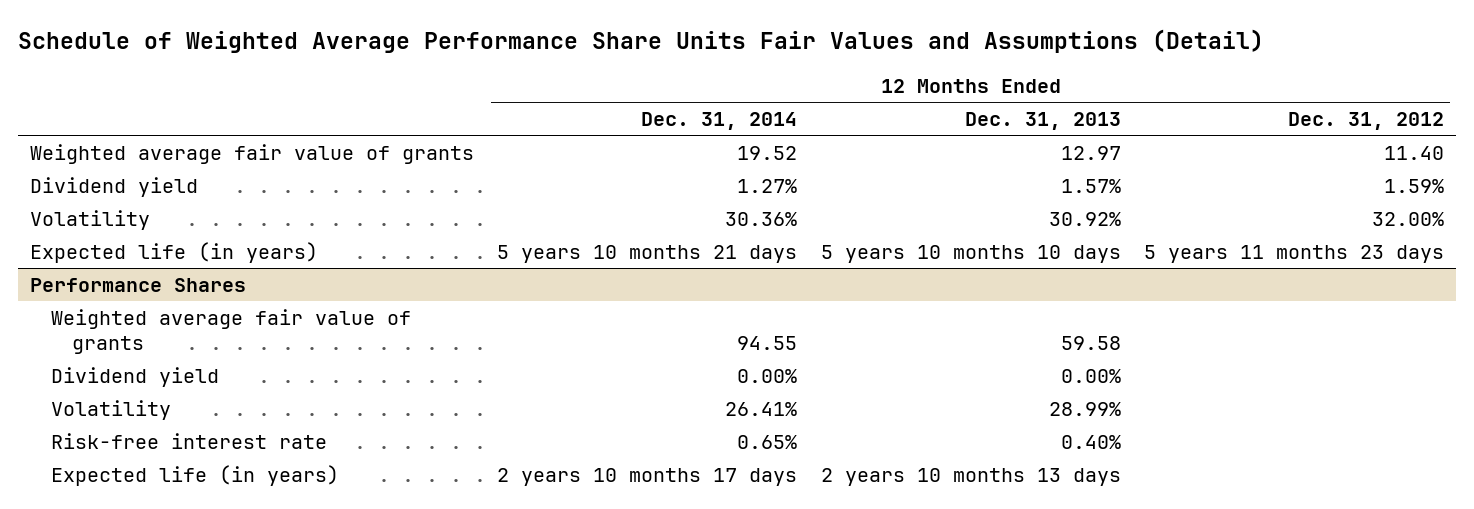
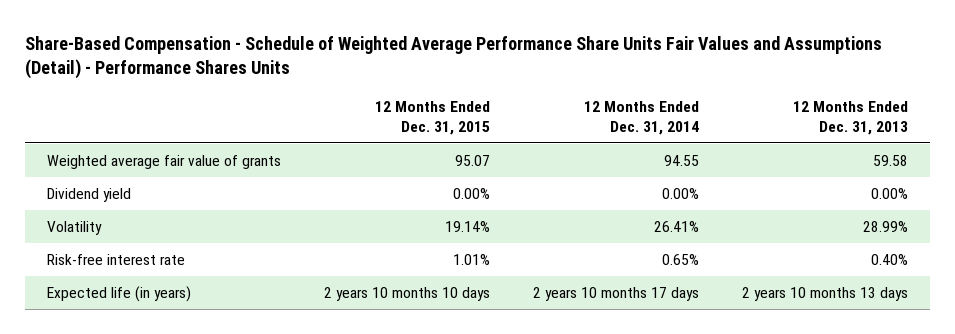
- Schedule of Weighted Average Performance Share Units Fair Values and Assumptions (Detail)
+ Share-Based Compensation - Schedule of Weighted Average Performance Share Units Fair Values and Assumptions (Detail) - Performance Shares Units
- | 12 Months Ended Dec. 31, 2014 | 12 Months Ended Dec. 31, 2013 | 12 Months Ended Dec. 31, 2012
+ | 12 Months Ended Dec. 31, 2015 | 12 Months Ended Dec. 31, 2014 | 12 Months Ended Dec. 31, 2013
- Weighted average fair value of grants | 19.52 | 12.97 | 11.40
- Dividend yield | 1.27% | 1.57% | 1.59%
- Volatility | 30.36% | 30.92% | 32.00%
- Expected life (in years) | 5 years 10 months 21 days | 5 years 10 months 10 days | 5 years 11 months 23 days
- Performance Shares

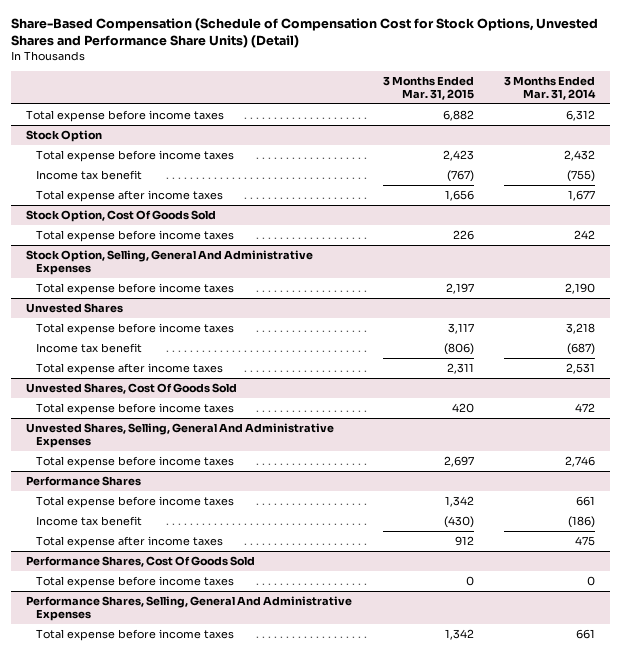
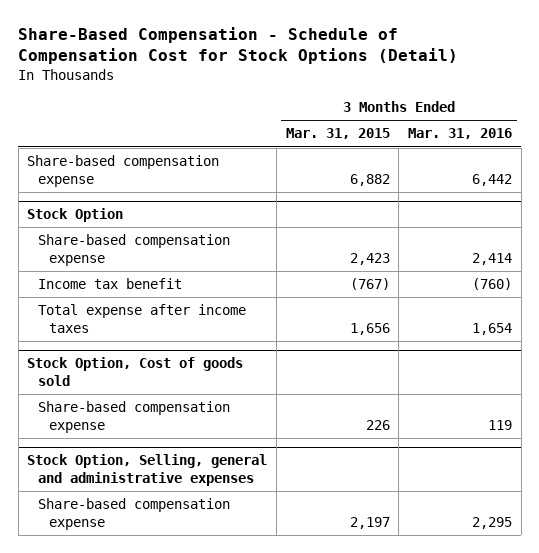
- Share-Based Compensation (Schedule of Compensation Cost for Stock Options, Unvested Shares and Performance Share Units) (Detail)
+ Share-Based Compensation - Schedule of Compensation Cost for Stock Options (Detail)
- | 3 Months Ended Mar. 31, 2015 | 3 Months Ended Mar. 31, 2014
+ | 3 Months Ended Mar. 31, 2015 | 3 Months Ended Mar. 31, 2016
- Total expense before income taxes | 6,882 | 6,312
+ Share-based compensation expense | 6,882 | 6,442
@ Stock Option
- Total expense before income taxes | 2,423 | 2,432
+ Share-based compensation expense | 2,423 | 2,414
- Stock Option, Cost Of Goods Sold
- Total expense before income taxes | 226 | 242
- Stock Option, Selling, General And Administrative Expenses
- Total expense before income taxes | 2,197 | 2,190
- Unvested Shares
- Total expense before income taxes | 3,117 | 3,218
- Income tax benefit | (806) | (687)
- Total expense after income taxes | 2,311 | 2,531
- Unvested Shares, Cost Of Goods Sold
- Total expense before income taxes | 420 | 472
- Unvested Shares, Selling, General And Administrative Expenses
- Total expense before income taxes | 2,697 | 2,746
- Performance Shares
- Total expense before income taxes | 1,342 | 661
- Income tax benefit | (430) | (186)
- Total expense after income taxes | 912 | 475
- Performance Shares, Cost Of Goods Sold
- Total expense before income taxes | 0 | 0
- Performance Shares, Selling, General And Administrative Expenses
- Total expense before income taxes | 1,342 | 661
+ Stock Option, Cost of goods sold
+ Share-based compensation expense | 226 | 119
+ Stock Option, Selling, general and administrative expenses
+ Share-based compensation expense | 2,197 | 2,295

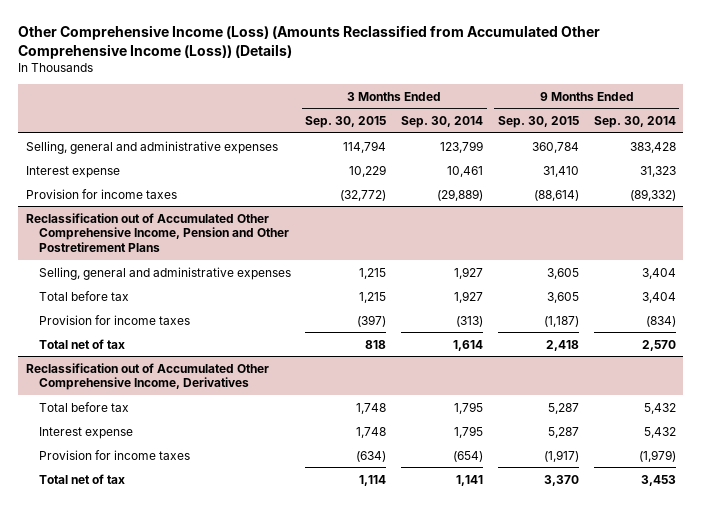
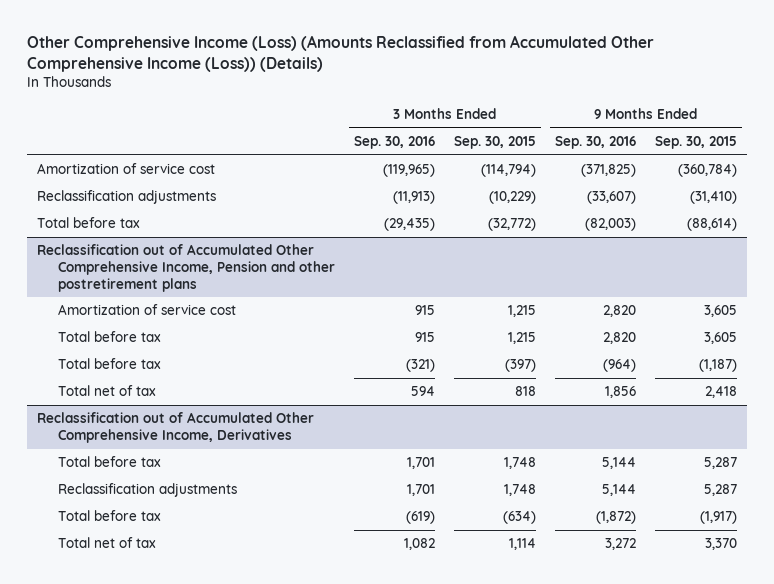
- | 3 Months Ended Sep. 30, 2015 | 3 Months Ended Sep. 30, 2014 | 9 Months Ended Sep. 30, 2015 | 9 Months Ended Sep. 30, 2014
+ | 3 Months Ended Sep. 30, 2016 | 3 Months Ended Sep. 30, 2015 | 9 Months Ended Sep. 30, 2016 | 9 Months Ended Sep. 30, 2015
- Selling, general and administrative expenses | 114,794 | 123,799 | 360,784 | 383,428
- Interest expense | 10,229 | 10,461 | 31,410 | 31,323
- Provision for income taxes | (32,772) | (29,889) | (88,614) | (89,332)
- Reclassification out of Accumulated Other Comprehensive Income, Pension and Other Postretirement Plans
- Selling, general and administrative expenses | 1,215 | 1,927 | 3,605 | 3,404
+ Amortization of service cost | (119,965) | (114,794) | (371,825) | (360,784)
+ Reclassification adjustments | (11,913) | (10,229) | (33,607) | (31,410)
+ Total before tax | (29,435) | (32,772) | (82,003) | (88,614)
+ Reclassification out of Accumulated Other Comprehensive Income, Pension and other postretirement plans
+ Amortization of service cost | 915 | 1,215 | 2,820 | 3,605
- Provision for income taxes | (397) | (313) | (1,187) | (834)
+ Total before tax | (321) | (397) | (964) | (1,187)
@ Reclassification out of Accumulated Other Comprehensive Income, Derivatives
- Interest expense | 1,748 | 1,795 | 5,287 | 5,432
- Provision for income taxes | (634) | (654) | (1,917) | (1,979)
+ Reclassification adjustments | 1,701 | 1,748 | 5,144 | 5,287
+ Total before tax | (619) | (634) | (1,872) | (1,917)

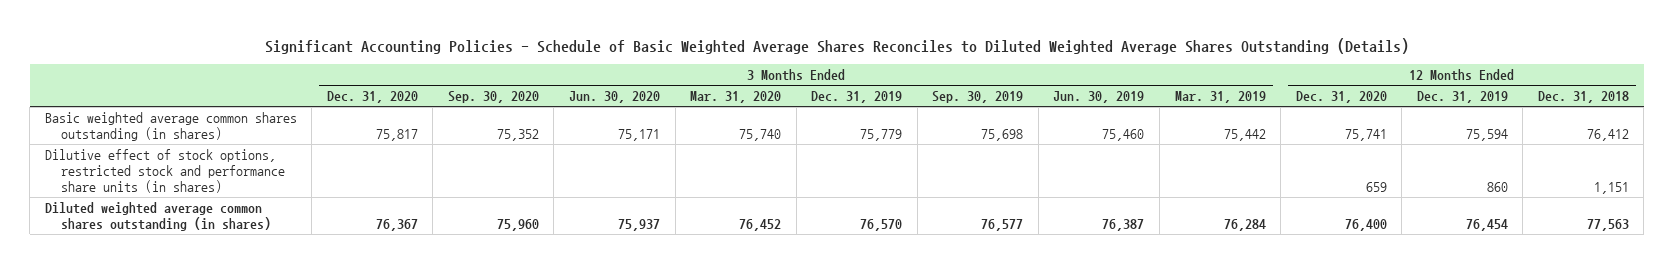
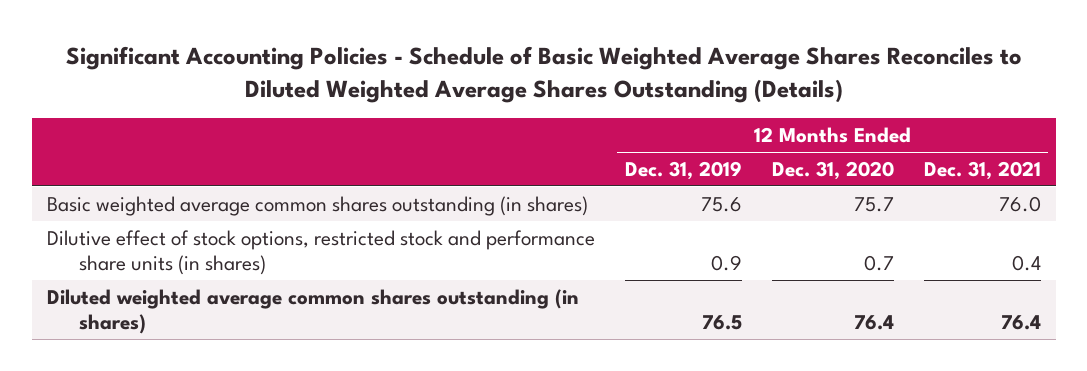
- | 3 Months Ended Dec. 31, 2020 | 3 Months Ended Sep. 30, 2020 | 3 Months Ended Jun. 30, 2020 | 3 Months Ended Mar. 31, 2020 | 3 Months Ended Dec. 31, 2019 | 3 Months Ended Sep. 30, 2019 | 3 Months Ended Jun. 30, 2019 | 3 Months Ended Mar. 31, 2019 | 12 Months Ended Dec. 31, 2020 | 12 Months Ended Dec. 31, 2019 | 12 Months Ended Dec. 31, 2018
+ | 12 Months Ended Dec. 31, 2019 | 12 Months Ended Dec. 31, 2020 | 12 Months Ended Dec. 31, 2021
- Basic weighted average common shares outstanding (in shares) | 75,817 | 75,352 | 75,171 | 75,740 | 75,779 | 75,698 | 75,460 | 75,442 | 75,741 | 75,594 | 76,412
- Dilutive effect of stock options, restricted stock and performance share units (in shares) | | | | | | | | | 659 | 860 | 1,151
- Diluted weighted average common shares outstanding (in shares) | 76,367 | 75,960 | 75,937 | 76,452 | 76,570 | 76,577 | 76,387 | 76,284 | 76,400 | 76,454 | 77,563
+ Basic weighted average common shares outstanding (in shares) | 75.6 | 75.7 | 76.0
+ Dilutive effect of stock options, restricted stock and performance share units (in shares) | 0.9 | 0.7 | 0.4
+ Diluted weighted average common shares outstanding (in shares) | 76.5 | 76.4 | 76.4

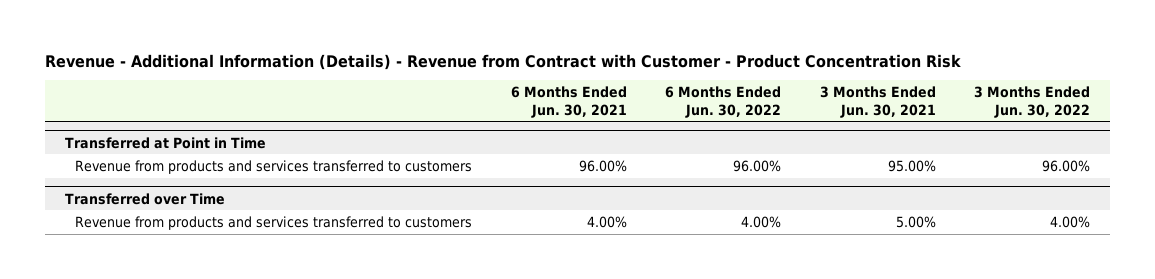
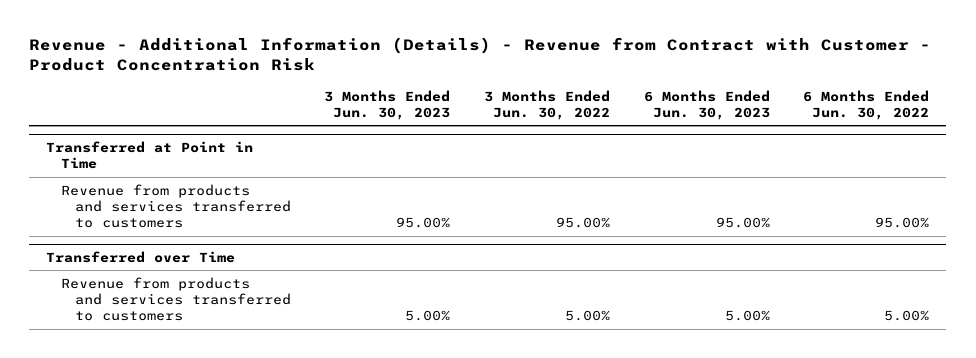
- | 6 Months Ended Jun. 30, 2021 | 6 Months Ended Jun. 30, 2022 | 3 Months Ended Jun. 30, 2021 | 3 Months Ended Jun. 30, 2022
+ | 3 Months Ended Jun. 30, 2023 | 3 Months Ended Jun. 30, 2022 | 6 Months Ended Jun. 30, 2023 | 6 Months Ended Jun. 30, 2022
@ Transferred at Point in Time
- Revenue from products and services transferred to customers | 96.00% | 96.00% | 95.00% | 96.00%
+ Revenue from products and services transferred to customers | 95.00% | 95.00% | 95.00% | 95.00%
@ Transferred over Time
- Revenue from products and services transferred to customers | 4.00% | 4.00% | 5.00% | 4.00%
+ Revenue from products and services transferred to customers | 5.00% | 5.00% | 5.00% | 5.00%

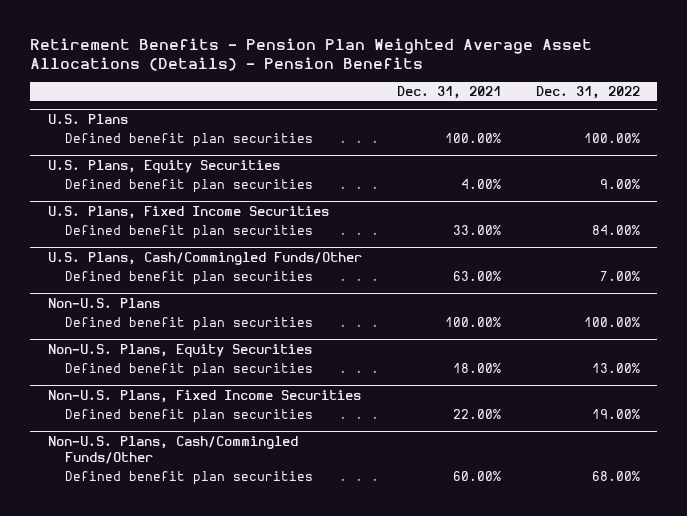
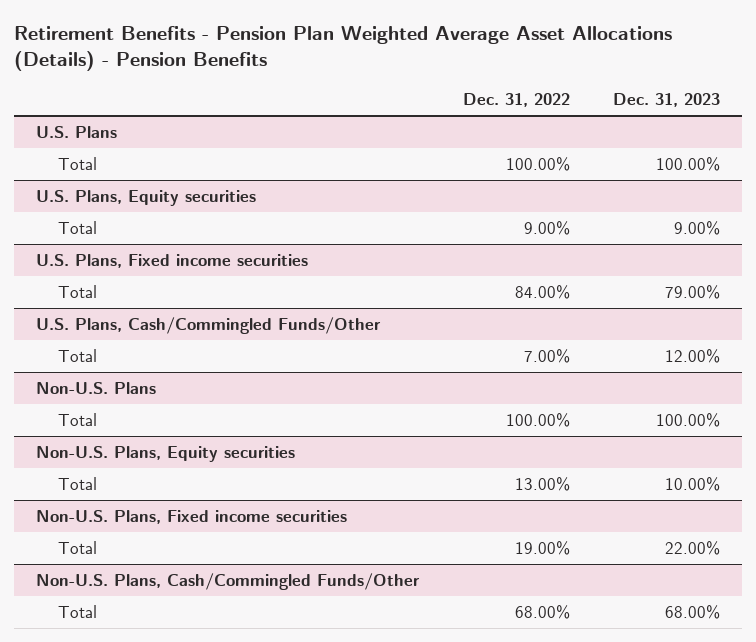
- | Dec. 31, 2021 | Dec. 31, 2022
+ | Dec. 31, 2022 | Dec. 31, 2023
@ U.S. Plans
- Defined benefit plan securities | 100.00% | 100.00%
- U.S. Plans, Equity Securities
- Defined benefit plan securities | 4.00% | 9.00%
- U.S. Plans, Fixed Income Securities
- Defined benefit plan securities | 33.00% | 84.00%
@ U.S. Plans
+ Total | 100.00% | 100.00%
+ U.S. Plans, Equity securities
+ Total | 9.00% | 9.00%
+ U.S. Plans, Fixed income securities
+ Total | 84.00% | 79.00%
@ U.S. Plans, Cash/Commingled Funds/Other
- Defined benefit plan securities | 63.00% | 7.00%
+ Total | 7.00% | 12.00%
@ Non-U.S. Plans
- Defined benefit plan securities | 100.00% | 100.00%
- Non-U.S. Plans, Equity Securities
- Defined benefit plan securities | 18.00% | 13.00%
- Non-U.S. Plans, Fixed Income Securities
- Defined benefit plan securities | 22.00% | 19.00%
@ Non-U.S. Plans
+ Total | 100.00% | 100.00%
+ Non-U.S. Plans, Equity securities
+ Total | 13.00% | 10.00%
+ Non-U.S. Plans, Fixed income securities
+ Total | 19.00% | 22.00%
@ Non-U.S. Plans, Cash/Commingled Funds/Other
- Defined benefit plan securities | 60.00% | 68.00%
+ Total | 68.00% | 68.00%

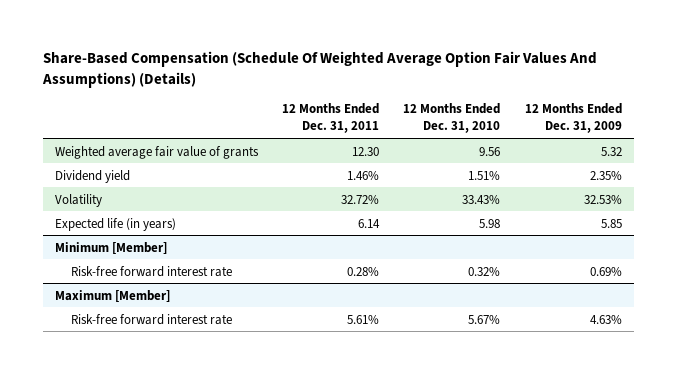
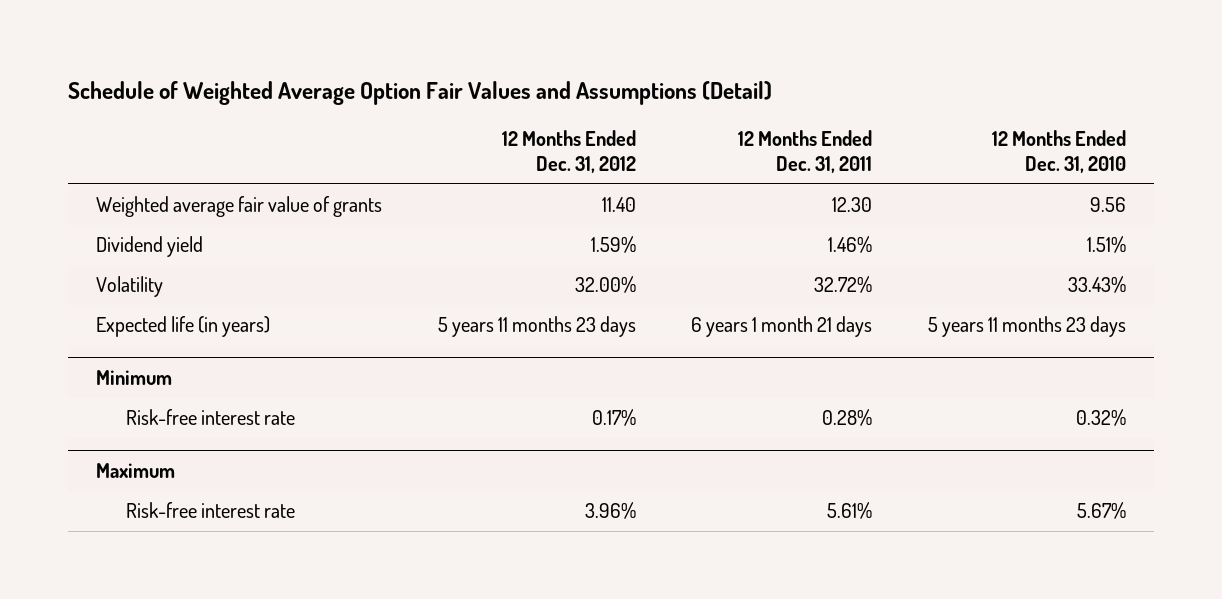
- Share-Based Compensation (Schedule Of Weighted Average Option Fair Values And Assumptions) (Details)
+ Schedule of Weighted Average Option Fair Values and Assumptions (Detail)
- | 12 Months Ended Dec. 31, 2011 | 12 Months Ended Dec. 31, 2010 | 12 Months Ended Dec. 31, 2009
+ | 12 Months Ended Dec. 31, 2012 | 12 Months Ended Dec. 31, 2011 | 12 Months Ended Dec. 31, 2010
- Expected life (in years) | 6.14 | 5.98 | 5.85
- Minimum [Member]
- Risk-free forward interest rate | 0.28% | 0.32% | 0.69%
- Maximum [Member]
- Risk-free forward interest rate | 5.61% | 5.67% | 4.63%
+ Expected life (in years) | 5 years 11 months 23 days | 6 years 1 month 21 days | 5 years 11 months 23 days
+ Minimum
+ Risk-free interest rate | 0.17% | 0.28% | 0.32%
+ Maximum
+ Risk-free interest rate | 3.96% | 5.61% | 5.67%

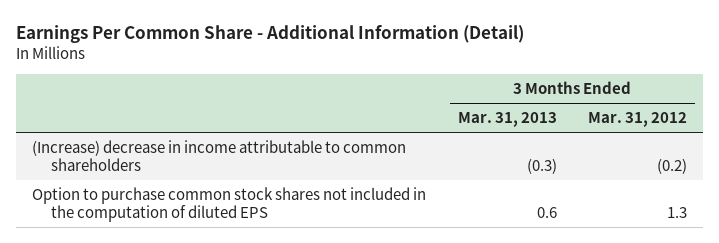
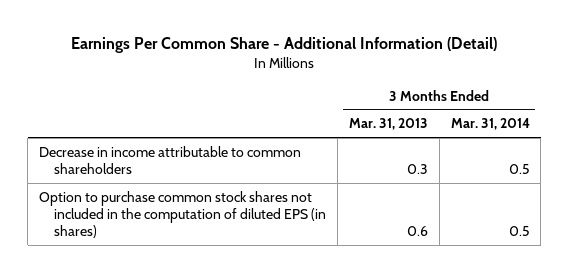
- | 3 Months Ended Mar. 31, 2013 | 3 Months Ended Mar. 31, 2012
+ | 3 Months Ended Mar. 31, 2013 | 3 Months Ended Mar. 31, 2014
- (Increase) decrease in income attributable to common shareholders | (0.3) | (0.2)
- Option to purchase common stock shares not included in the computation of diluted EPS | 0.6 | 1.3
+ Decrease in income attributable to common shareholders | 0.3 | 0.5
+ Option to purchase common stock shares not included in the computation of diluted EPS (in shares) | 0.6 | 0.5

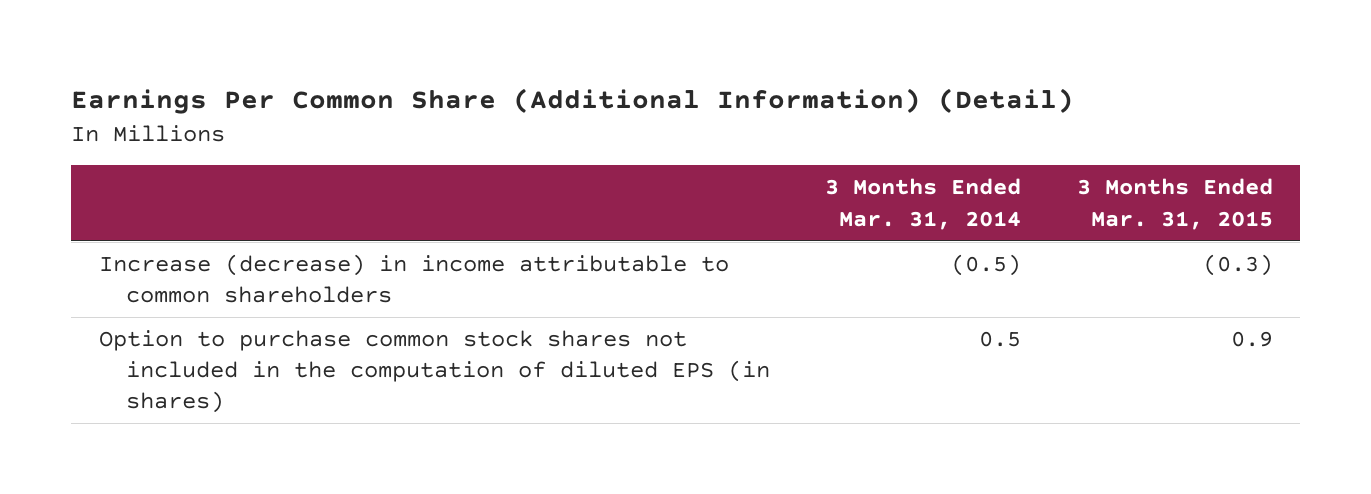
- Earnings Per Common Share - Additional Information (Detail)
+ Earnings Per Common Share (Additional Information) (Detail)
- | 3 Months Ended Mar. 31, 2013 | 3 Months Ended Mar. 31, 2014
+ | 3 Months Ended Mar. 31, 2014 | 3 Months Ended Mar. 31, 2015
- Decrease in income attributable to common shareholders | 0.3 | 0.5
+ Increase (decrease) in income attributable to common shareholders | (0.5) | (0.3)

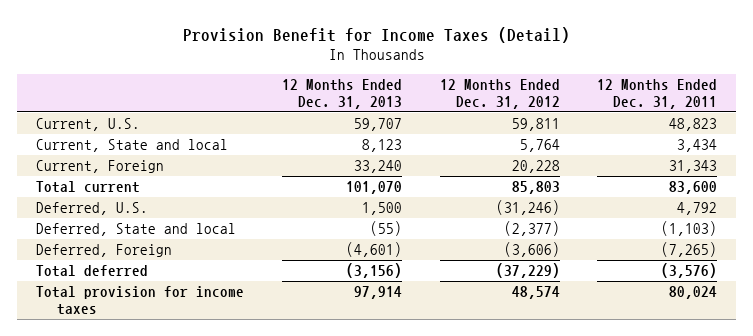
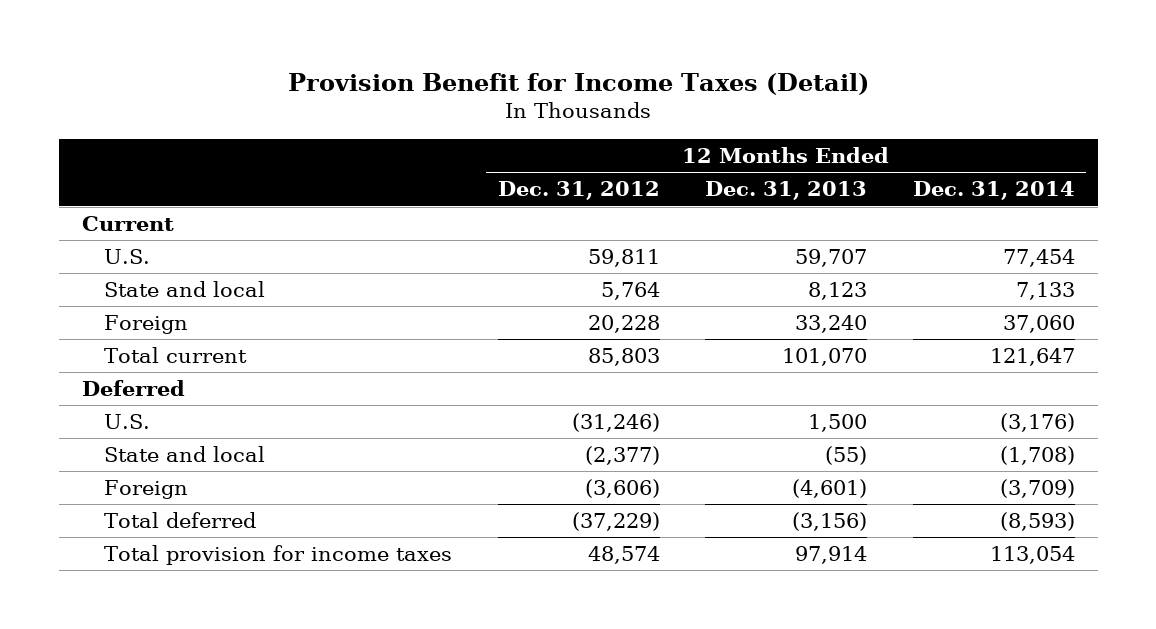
- | 12 Months Ended Dec. 31, 2013 | 12 Months Ended Dec. 31, 2012 | 12 Months Ended Dec. 31, 2011
+ | 12 Months Ended Dec. 31, 2012 | 12 Months Ended Dec. 31, 2013 | 12 Months Ended Dec. 31, 2014
- Current, U.S. | 59,707 | 59,811 | 48,823
- Current, State and local | 8,123 | 5,764 | 3,434
- Current, Foreign | 33,240 | 20,228 | 31,343
+ Current
+ U.S. | 59,811 | 59,707 | 77,454
+ State and local | 5,764 | 8,123 | 7,133
+ Foreign | 20,228 | 33,240 | 37,060
- Deferred, U.S. | 1,500 | (31,246) | 4,792
- Deferred, State and local | (55) | (2,377) | (1,103)
- Deferred, Foreign | (4,601) | (3,606) | (7,265)
+ Deferred
+ U.S. | (31,246) | 1,500 | (3,176)
+ State and local | (2,377) | (55) | (1,708)
+ Foreign | (3,606) | (4,601) | (3,709)

